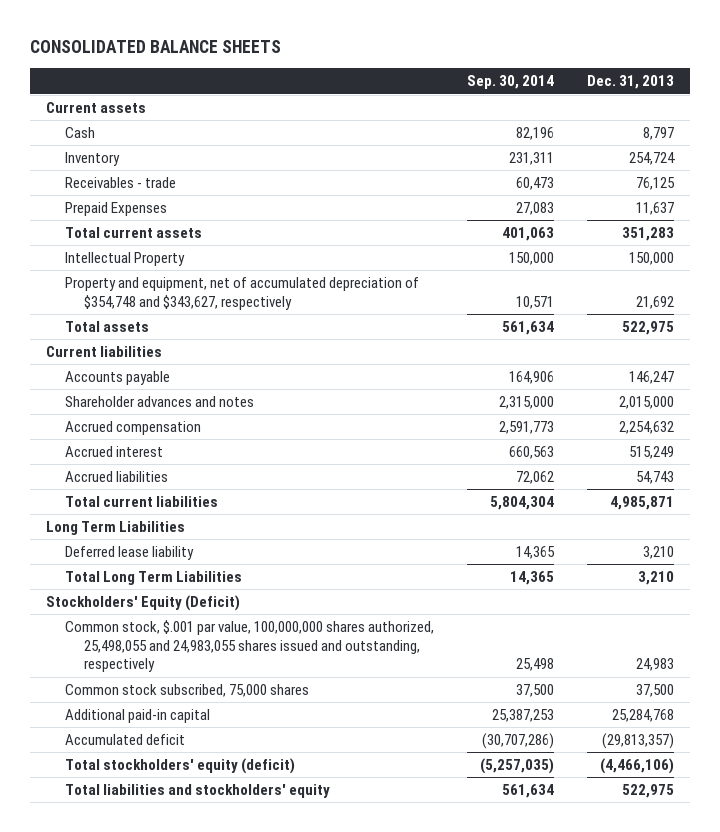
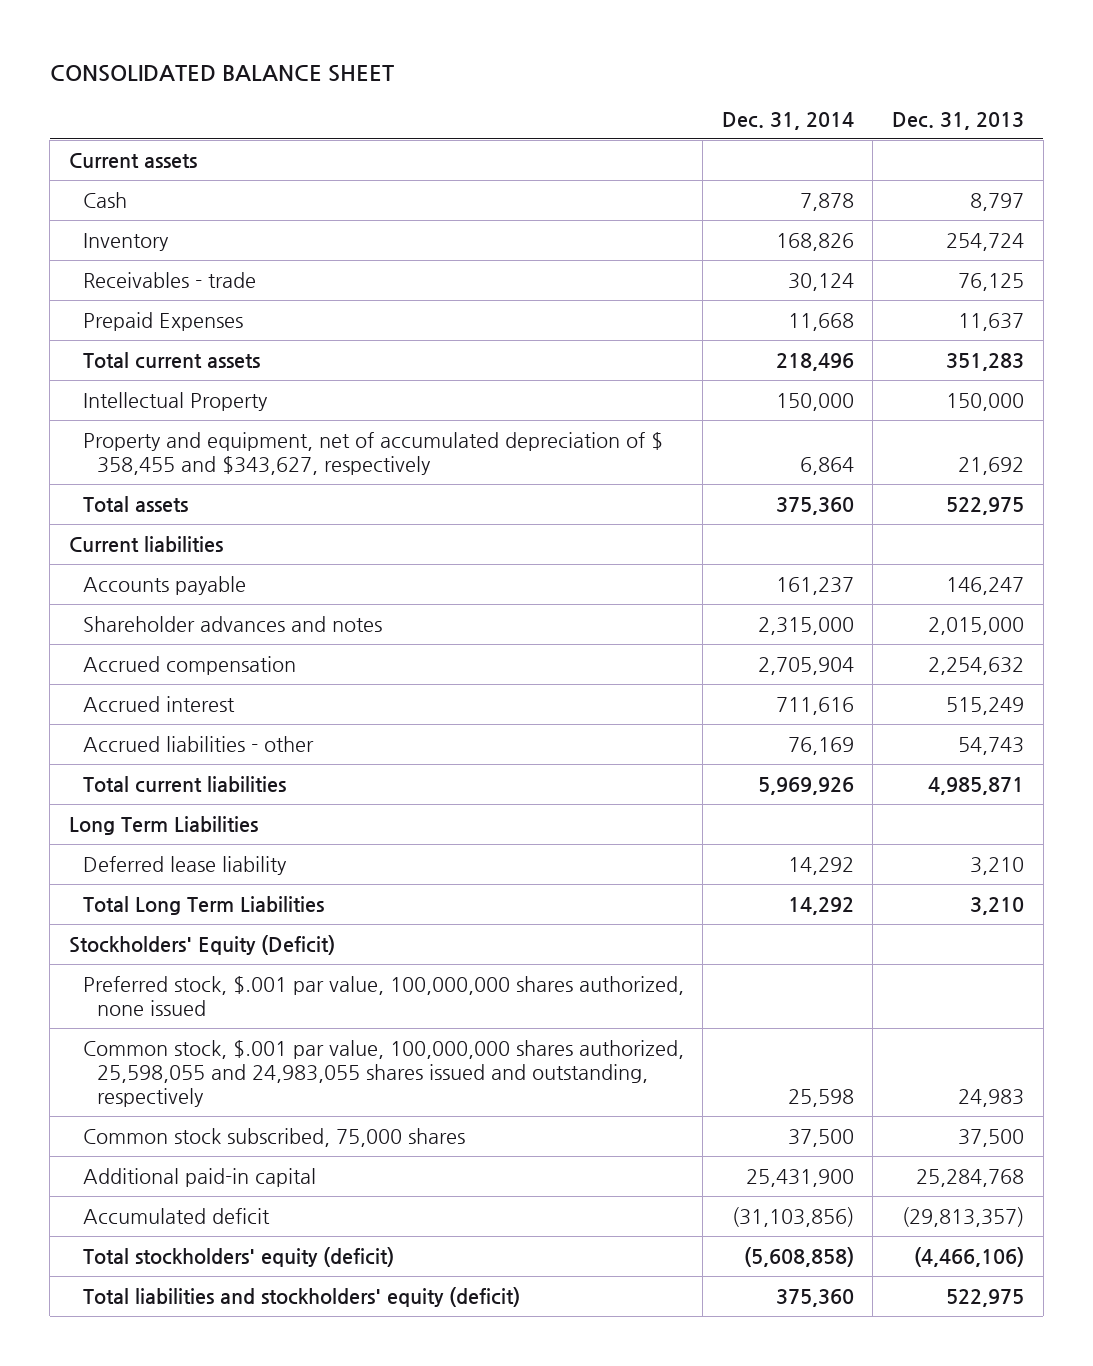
- CONSOLIDATED BALANCE SHEETS
+ CONSOLIDATED BALANCE SHEET
- | Sep. 30, 2014 | Dec. 31, 2013
+ | Dec. 31, 2014 | Dec. 31, 2013
- Property and equipment, net of accumulated depreciation of $354,748 and $343,627, respectively | 10,571 | 21,692
+ Property and equipment, net of accumulated depreciation of $ 358,455 and $343,627, respectively | 6,864 | 21,692
- Accrued liabilities | 72,062 | 54,743
+ Accrued liabilities - other | 76,169 | 54,743
- Common stock, $.001 par value, 100,000,000 shares authorized, 25,498,055 and 24,983,055 shares issued and outstanding, respectively | 25,498 | 24,983
+ Preferred stock, $.001 par value, 100,000,000 shares authorized, none issued
+ Common stock, $.001 par value, 100,000,000 shares authorized, 25,598,055 and 24,983,055 shares issued and outstanding, respectively | 25,598 | 24,983
- Total liabilities and stockholders' equity | 561,634 | 522,975
+ Total liabilities and stockholders' equity (deficit) | 375,360 | 522,975

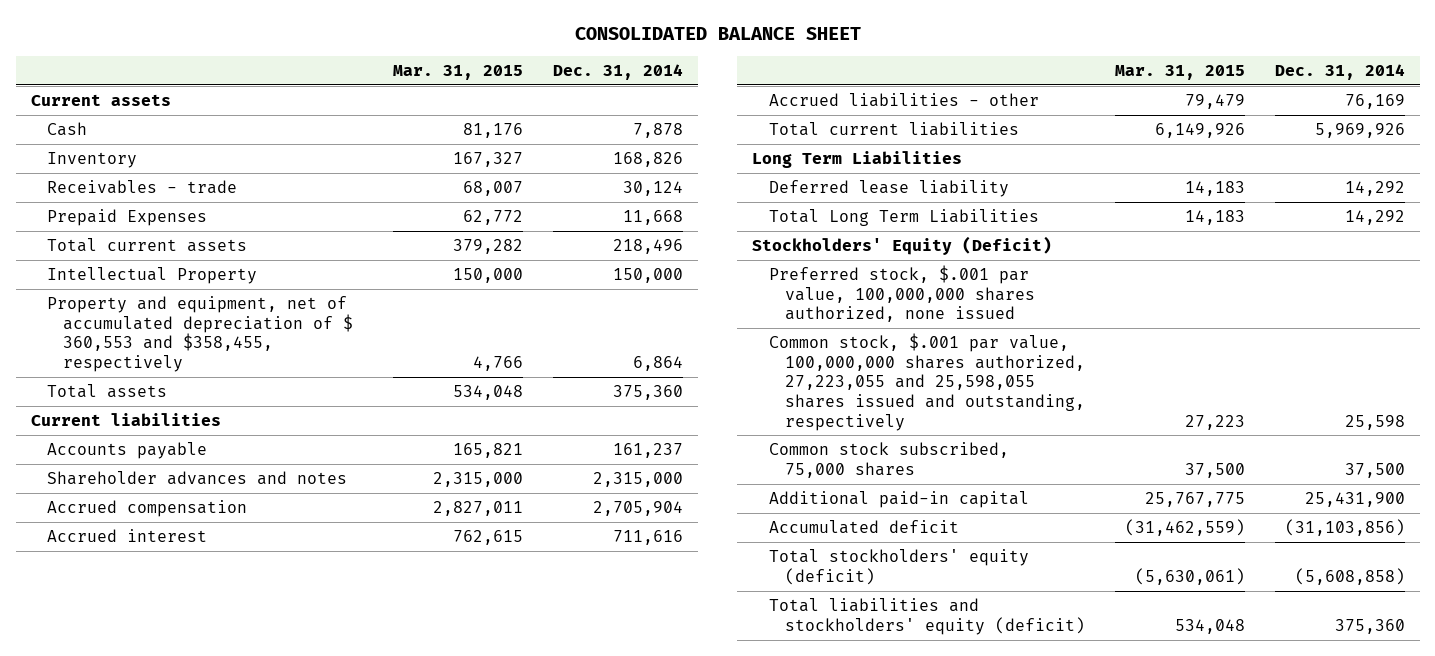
- | Dec. 31, 2014 | Dec. 31, 2013
+ | Mar. 31, 2015 | Dec. 31, 2014
- Property and equipment, net of accumulated depreciation of $ 358,455 and $343,627, respectively | 6,864 | 21,692
+ Property and equipment, net of accumulated depreciation of $ 360,553 and $358,455, respectively | 4,766 | 6,864
- Common stock, $.001 par value, 100,000,000 shares authorized, 25,598,055 and 24,983,055 shares issued and outstanding, respectively | 25,598 | 24,983
+ Common stock, $.001 par value, 100,000,000 shares authorized, 27,223,055 and 25,598,055 shares issued and outstanding, respectively | 27,223 | 25,598

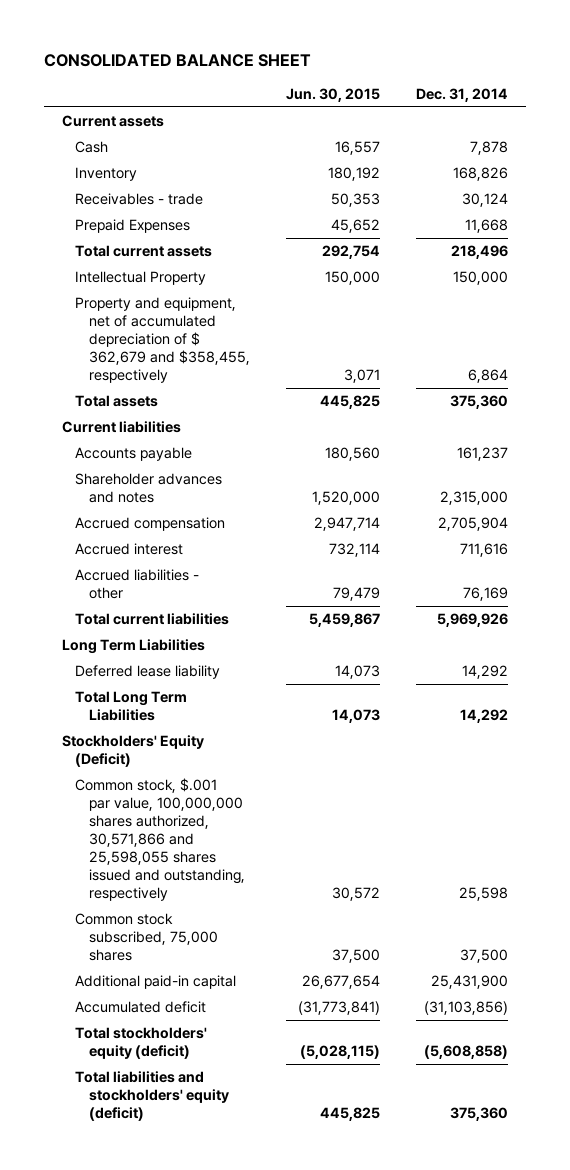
- | Mar. 31, 2015 | Dec. 31, 2014
+ | Jun. 30, 2015 | Dec. 31, 2014
- Property and equipment, net of accumulated depreciation of $ 360,553 and $358,455, respectively | 4,766 | 6,864
+ Property and equipment, net of accumulated depreciation of $ 362,679 and $358,455, respectively | 3,071 | 6,864
- Preferred stock, $.001 par value, 100,000,000 shares authorized, none issued
- Common stock, $.001 par value, 100,000,000 shares authorized, 27,223,055 and 25,598,055 shares issued and outstanding, respectively | 27,223 | 25,598
+ Common stock, $.001 par value, 100,000,000 shares authorized, 30,571,866 and 25,598,055 shares issued and outstanding, respectively | 30,572 | 25,598

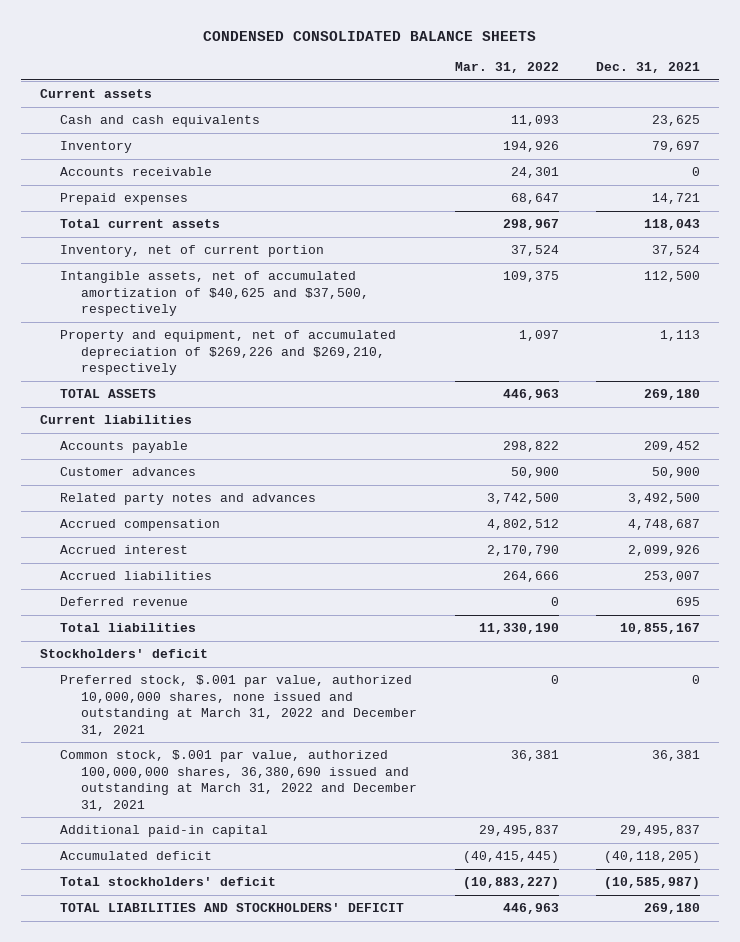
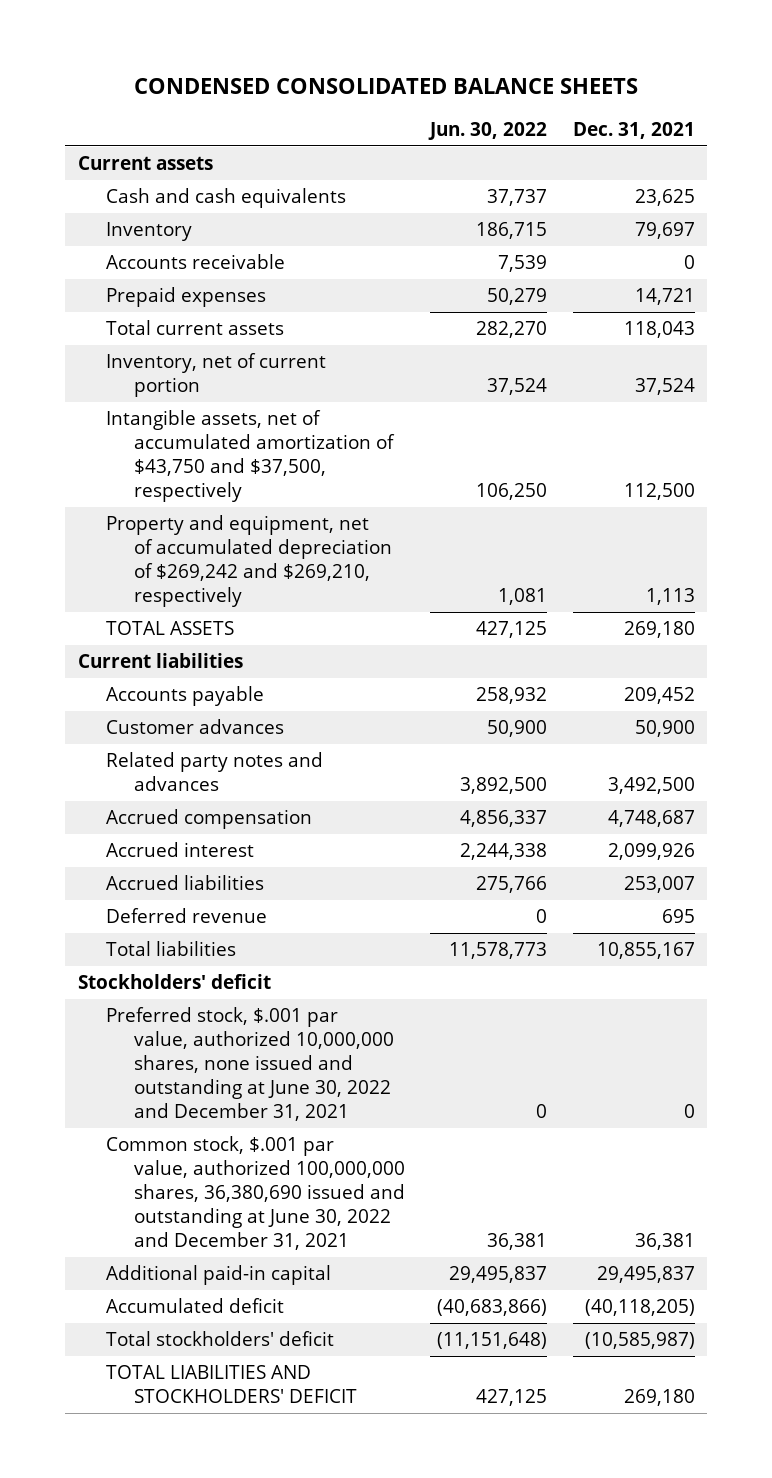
- | Mar. 31, 2022 | Dec. 31, 2021
+ | Jun. 30, 2022 | Dec. 31, 2021
- Intangible assets, net of accumulated amortization of $40,625 and $37,500, respectively | 109,375 | 112,500
- Property and equipment, net of accumulated depreciation of $269,226 and $269,210, respectively | 1,097 | 1,113
+ Intangible assets, net of accumulated amortization of $43,750 and $37,500, respectively | 106,250 | 112,500
+ Property and equipment, net of accumulated depreciation of $269,242 and $269,210, respectively | 1,081 | 1,113
- Preferred stock, $.001 par value, authorized 10,000,000 shares, none issued and outstanding at March 31, 2022 and December 31, 2021 | 0 | 0
- Common stock, $.001 par value, authorized 100,000,000 shares, 36,380,690 issued and outstanding at March 31, 2022 and December 31, 2021 | 36,381 | 36,381
+ Preferred stock, $.001 par value, authorized 10,000,000 shares, none issued and outstanding at June 30, 2022 and December 31, 2021 | 0 | 0
+ Common stock, $.001 par value, authorized 100,000,000 shares, 36,380,690 issued and outstanding at June 30, 2022 and December 31, 2021 | 36,381 | 36,381

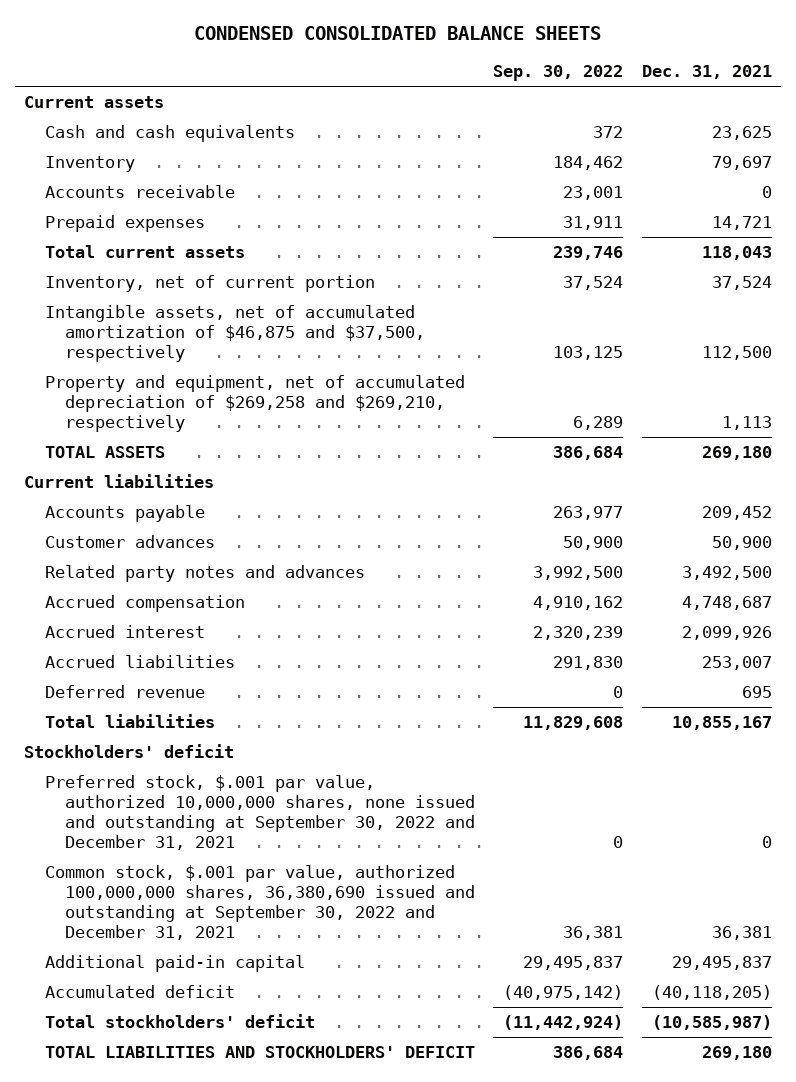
- | Jun. 30, 2022 | Dec. 31, 2021
+ | Sep. 30, 2022 | Dec. 31, 2021
- Intangible assets, net of accumulated amortization of $43,750 and $37,500, respectively | 106,250 | 112,500
- Property and equipment, net of accumulated depreciation of $269,242 and $269,210, respectively | 1,081 | 1,113
+ Intangible assets, net of accumulated amortization of $46,875 and $37,500, respectively | 103,125 | 112,500
+ Property and equipment, net of accumulated depreciation of $269,258 and $269,210, respectively | 6,289 | 1,113
- Preferred stock, $.001 par value, authorized 10,000,000 shares, none issued and outstanding at June 30, 2022 and December 31, 2021 | 0 | 0
- Common stock, $.001 par value, authorized 100,000,000 shares, 36,380,690 issued and outstanding at June 30, 2022 and December 31, 2021 | 36,381 | 36,381
+ Preferred stock, $.001 par value, authorized 10,000,000 shares, none issued and outstanding at September 30, 2022 and December 31, 2021 | 0 | 0
+ Common stock, $.001 par value, authorized 100,000,000 shares, 36,380,690 issued and outstanding at September 30, 2022 and December 31, 2021 | 36,381 | 36,381

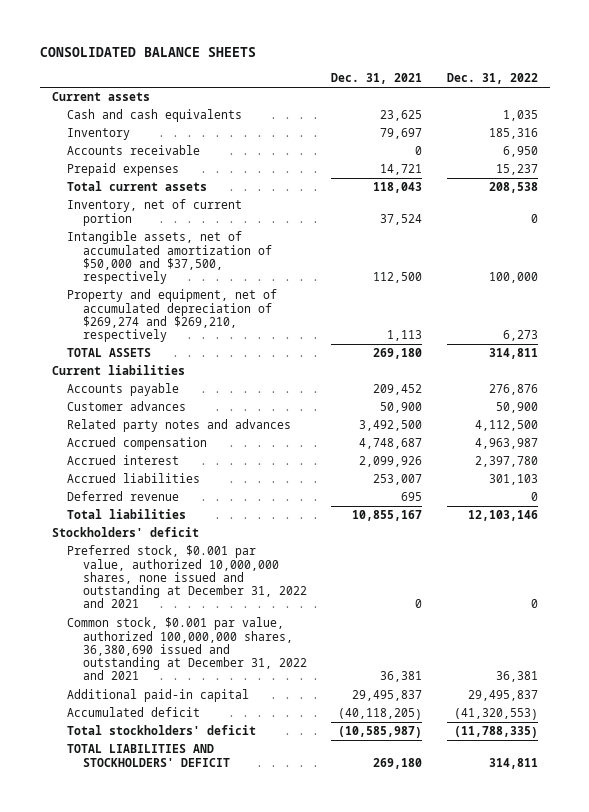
- CONDENSED CONSOLIDATED BALANCE SHEETS
+ CONSOLIDATED BALANCE SHEETS
- | Sep. 30, 2022 | Dec. 31, 2021
+ | Dec. 31, 2021 | Dec. 31, 2022
- Intangible assets, net of accumulated amortization of $46,875 and $37,500, respectively | 103,125 | 112,500
- Property and equipment, net of accumulated depreciation of $269,258 and $269,210, respectively | 6,289 | 1,113
+ Intangible assets, net of accumulated amortization of $50,000 and $37,500, respectively | 112,500 | 100,000
+ Property and equipment, net of accumulated depreciation of $269,274 and $269,210, respectively | 1,113 | 6,273
- Preferred stock, $.001 par value, authorized 10,000,000 shares, none issued and outstanding at September 30, 2022 and December 31, 2021 | 0 | 0
- Common stock, $.001 par value, authorized 100,000,000 shares, 36,380,690 issued and outstanding at September 30, 2022 and December 31, 2021 | 36,381 | 36,381
+ Preferred stock, $0.001 par value, authorized 10,000,000 shares, none issued and outstanding at December 31, 2022 and 2021 | 0 | 0
+ Common stock, $0.001 par value, authorized 100,000,000 shares, 36,380,690 issued and outstanding at December 31, 2022 and 2021 | 36,381 | 36,381

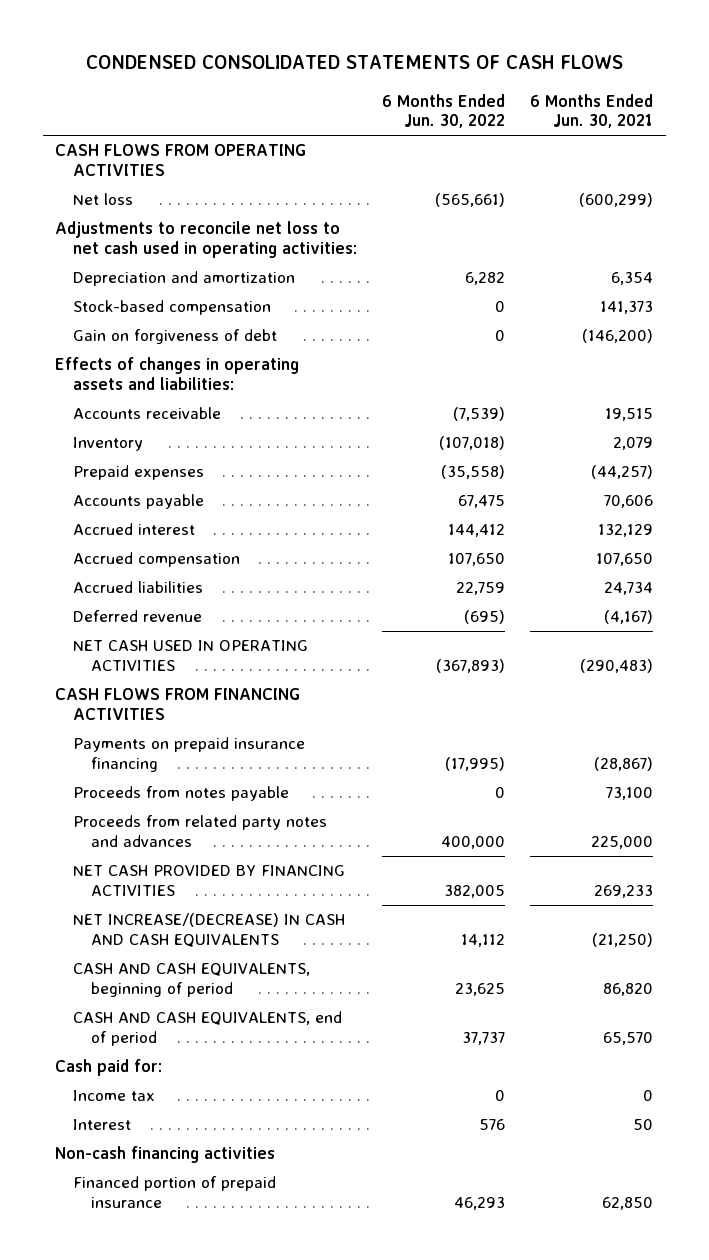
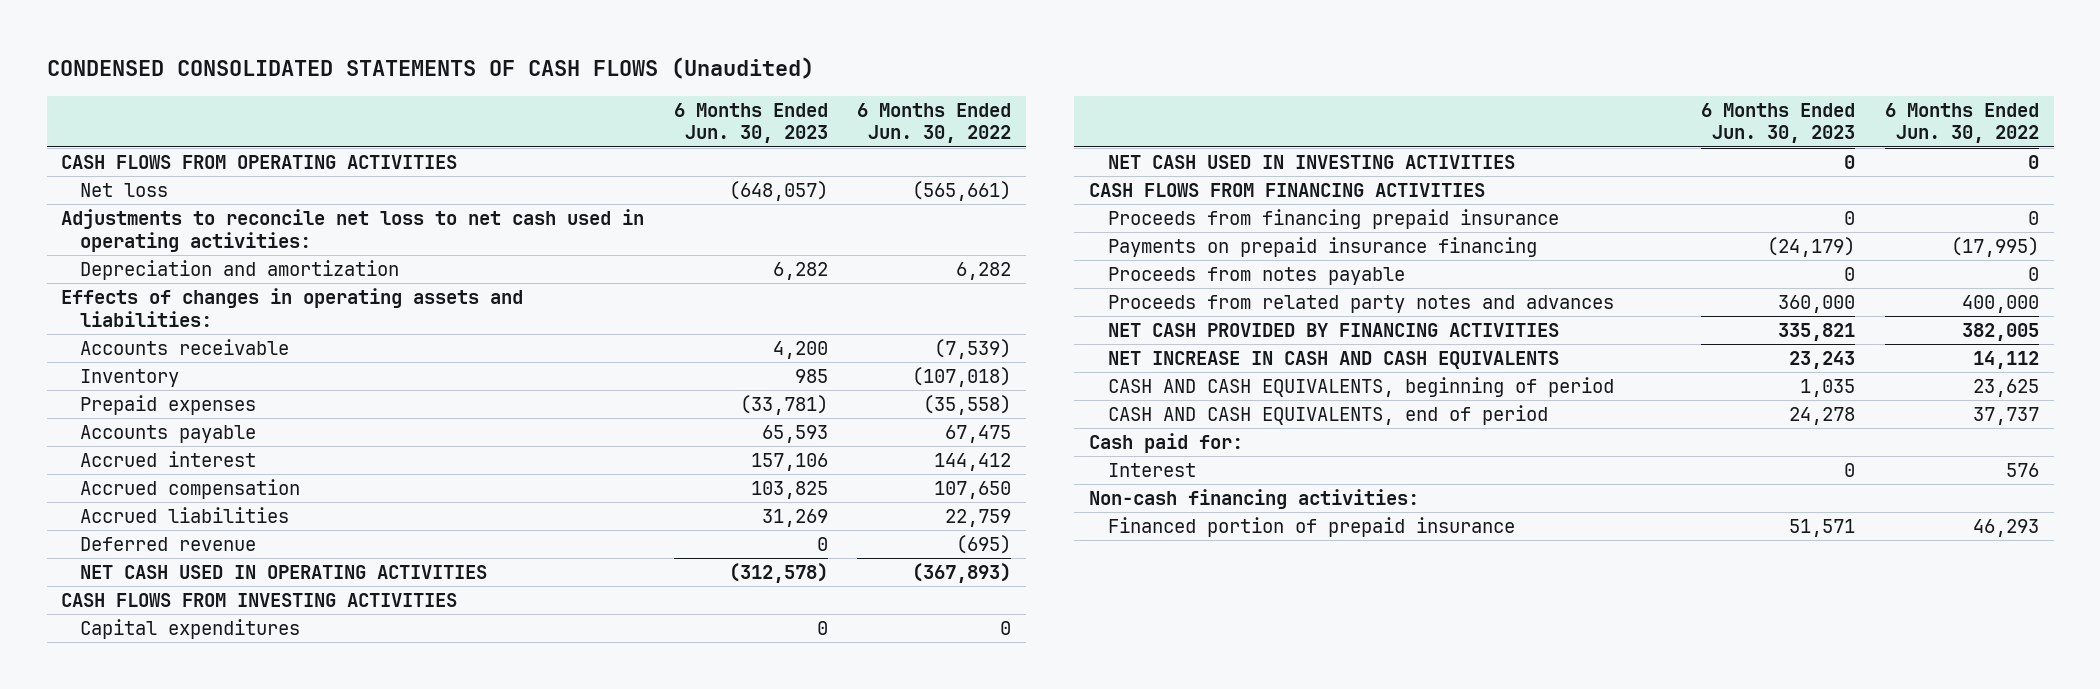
- CONDENSED CONSOLIDATED STATEMENTS OF CASH FLOWS
+ CONDENSED CONSOLIDATED STATEMENTS OF CASH FLOWS (Unaudited)
- | 6 Months Ended Jun. 30, 2022 | 6 Months Ended Jun. 30, 2021
+ | 6 Months Ended Jun. 30, 2023 | 6 Months Ended Jun. 30, 2022
- Stock-based compensation | 0 | 141,373
- Gain on forgiveness of debt | 0 | (146,200)
+ CASH FLOWS FROM INVESTING ACTIVITIES
+ Capital expenditures | 0 | 0
+ NET CASH USED IN INVESTING ACTIVITIES | 0 | 0
+ Proceeds from financing prepaid insurance | 0 | 0
- NET INCREASE/(DECREASE) IN CASH AND CASH EQUIVALENTS | 14,112 | (21,250)
+ NET INCREASE IN CASH AND CASH EQUIVALENTS | 23,243 | 14,112
- Income tax | 0 | 0
- Non-cash financing activities
+ Non-cash financing activities:

